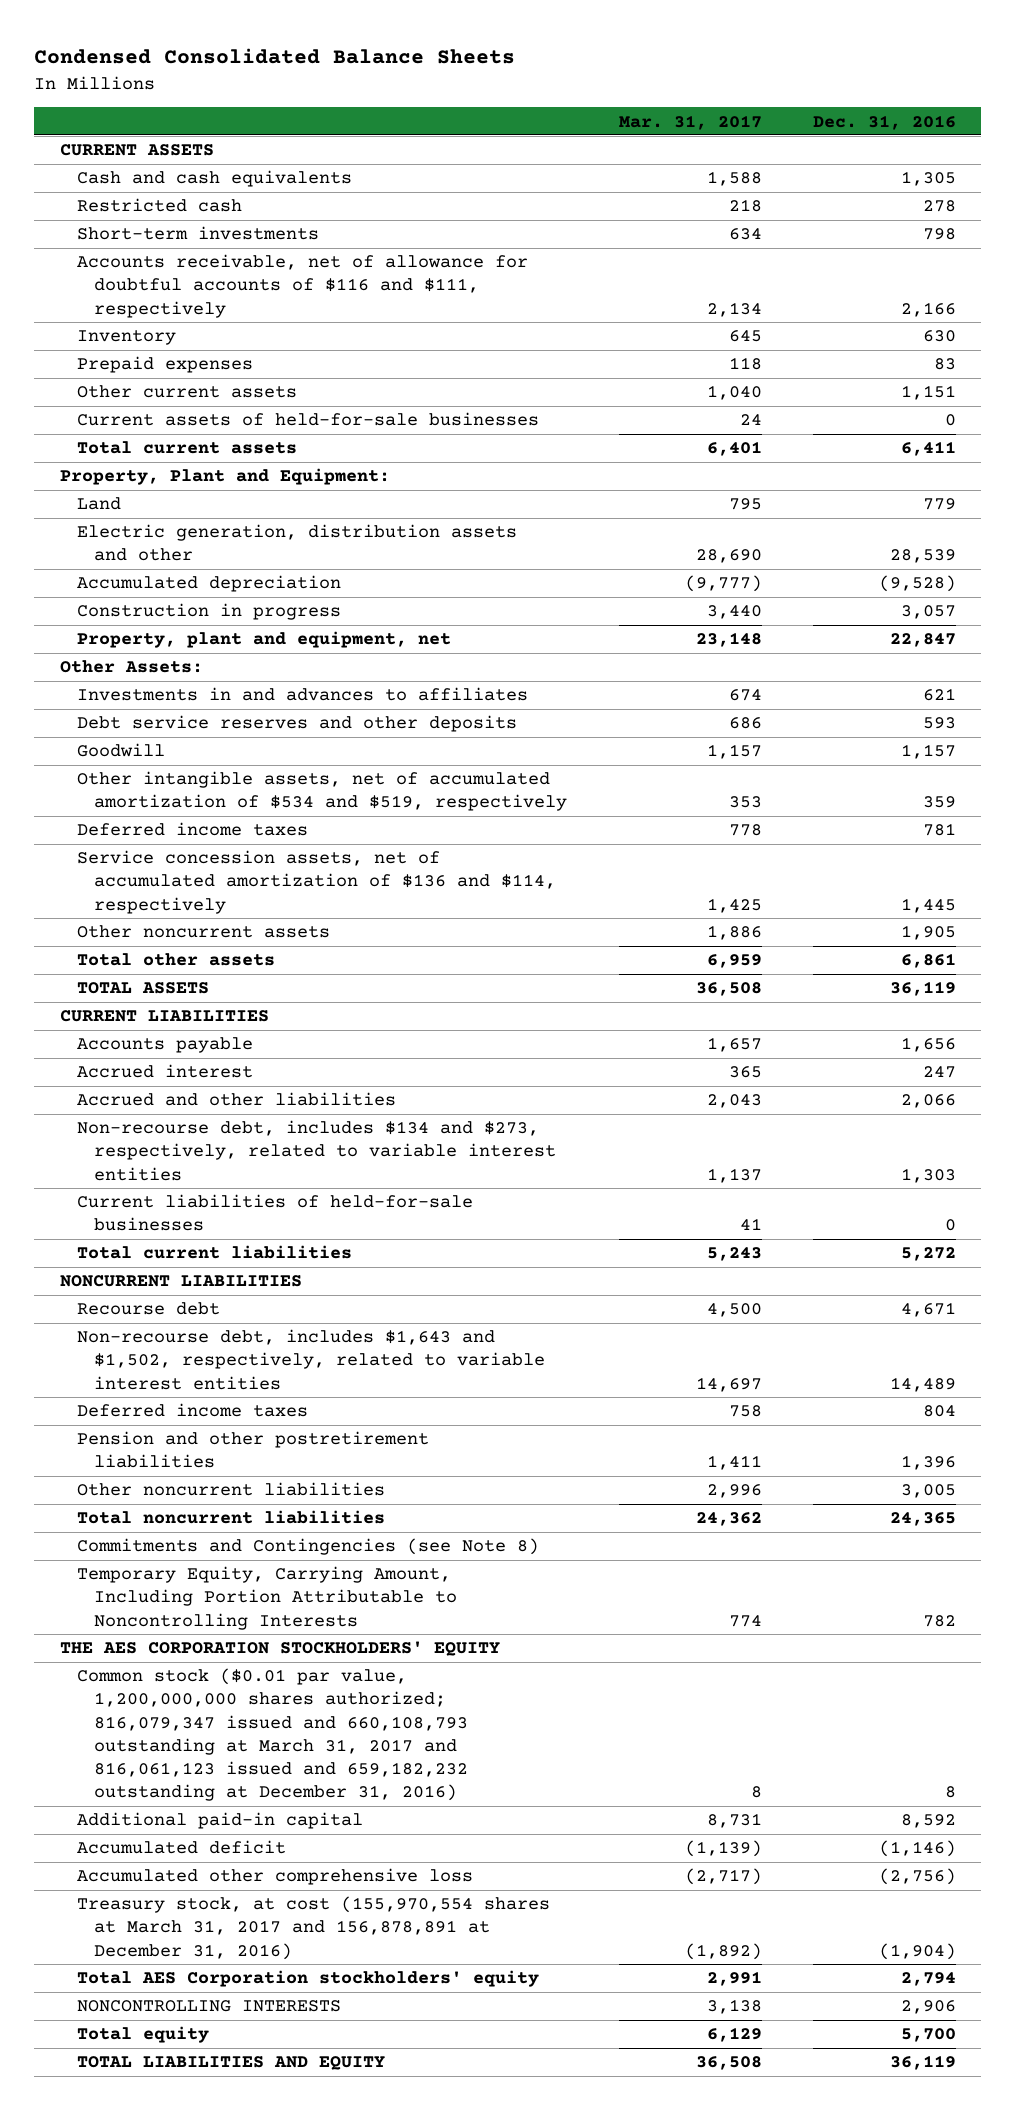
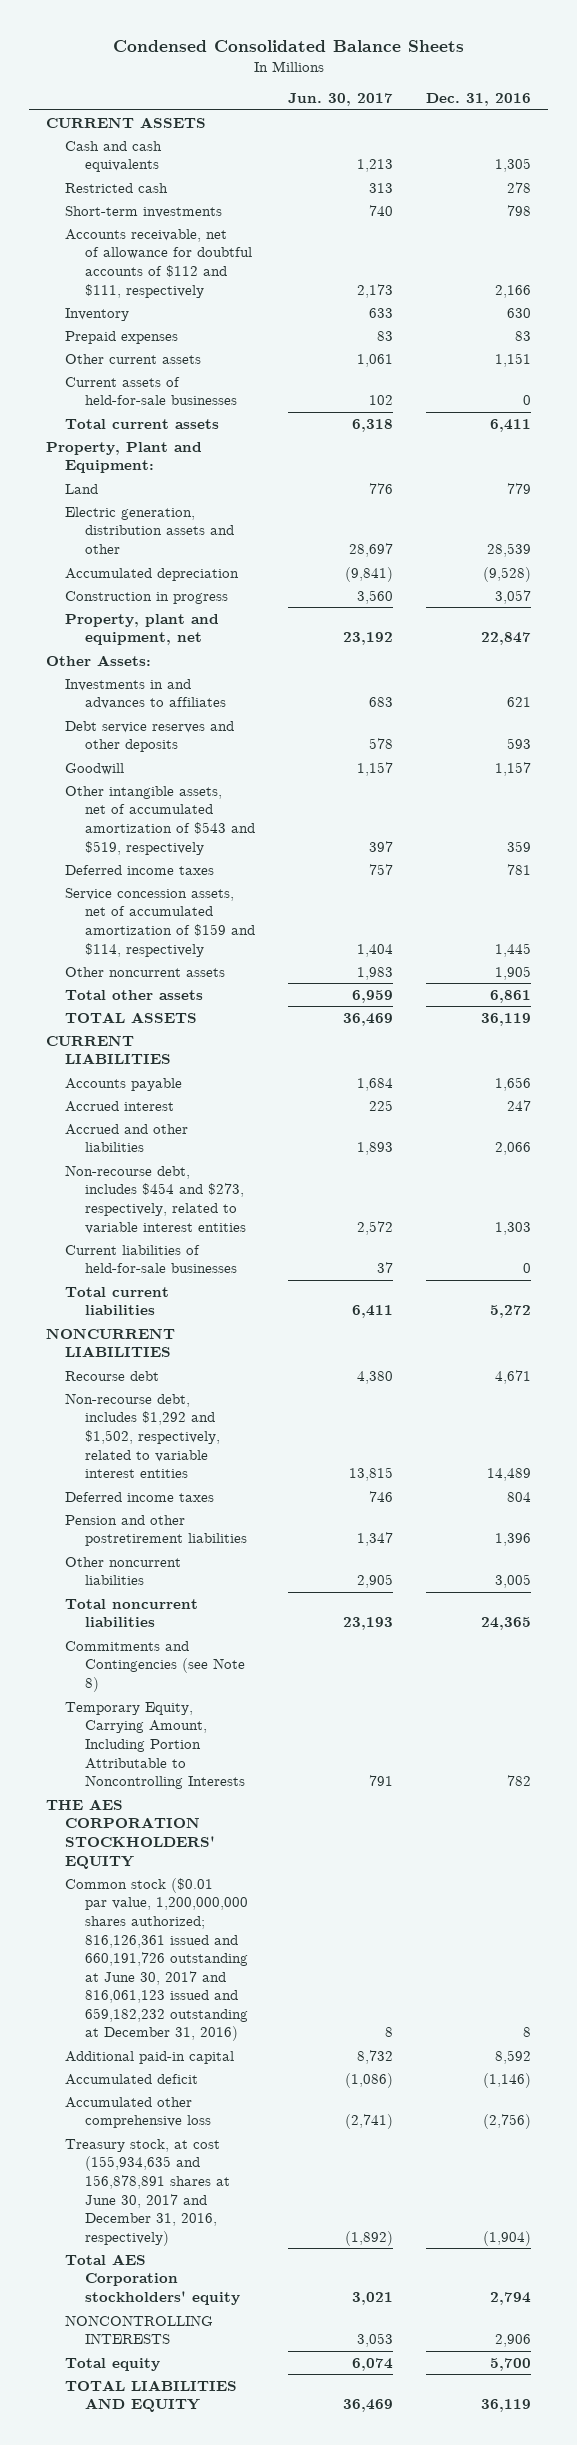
- | Mar. 31, 2017 | Dec. 31, 2016
+ | Jun. 30, 2017 | Dec. 31, 2016
- Accounts receivable, net of allowance for doubtful accounts of $116 and $111, respectively | 2,134 | 2,166
+ Accounts receivable, net of allowance for doubtful accounts of $112 and $111, respectively | 2,173 | 2,166
- Other intangible assets, net of accumulated amortization of $534 and $519, respectively | 353 | 359
+ Other intangible assets, net of accumulated amortization of $543 and $519, respectively | 397 | 359
- Service concession assets, net of accumulated amortization of $136 and $114, respectively | 1,425 | 1,445
+ Service concession assets, net of accumulated amortization of $159 and $114, respectively | 1,404 | 1,445
- Non-recourse debt, includes $134 and $273, respectively, related to variable interest entities | 1,137 | 1,303
+ Non-recourse debt, includes $454 and $273, respectively, related to variable interest entities | 2,572 | 1,303
- Non-recourse debt, includes $1,643 and $1,502, respectively, related to variable interest entities | 14,697 | 14,489
+ Non-recourse debt, includes $1,292 and $1,502, respectively, related to variable interest entities | 13,815 | 14,489
- Common stock ($0.01 par value, 1,200,000,000 shares authorized; 816,079,347 issued and 660,108,793 outstanding at March 31, 2017 and 816,061,123 issued and 659,182,232 outstanding at December 31, 2016) | 8 | 8
+ Common stock ($0.01 par value, 1,200,000,000 shares authorized; 816,126,361 issued and 660,191,726 outstanding at June 30, 2017 and 816,061,123 issued and 659,182,232 outstanding at December 31, 2016) | 8 | 8
- Treasury stock, at cost (155,970,554 shares at March 31, 2017 and 156,878,891 at December 31, 2016) | (1,892) | (1,904)
+ Treasury stock, at cost (155,934,635 and 156,878,891 shares at June 30, 2017 and December 31, 2016, respectively) | (1,892) | (1,904)

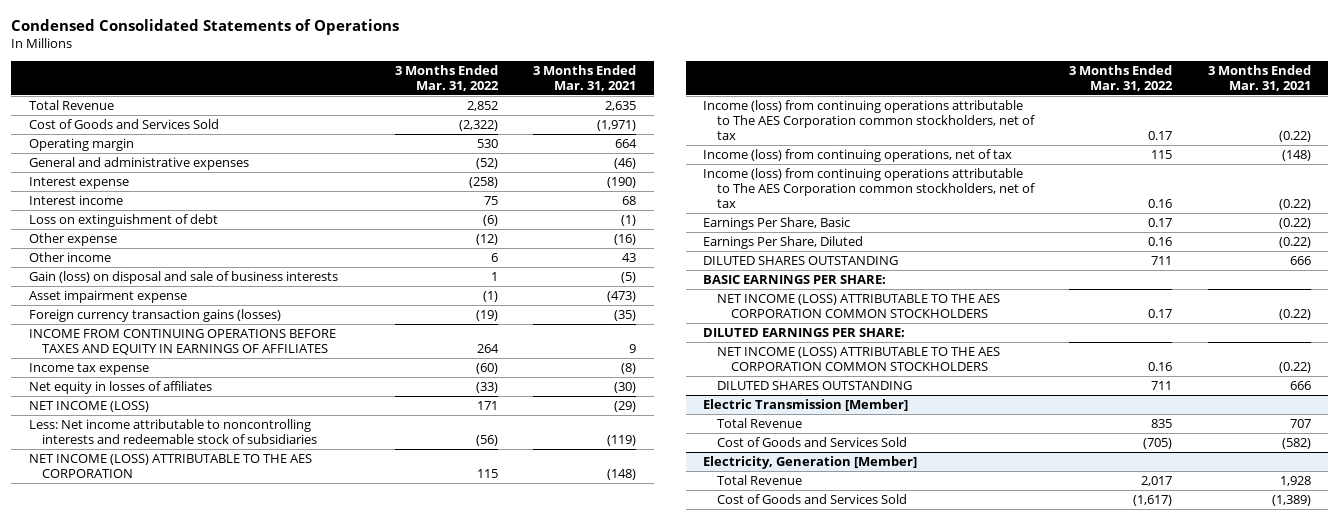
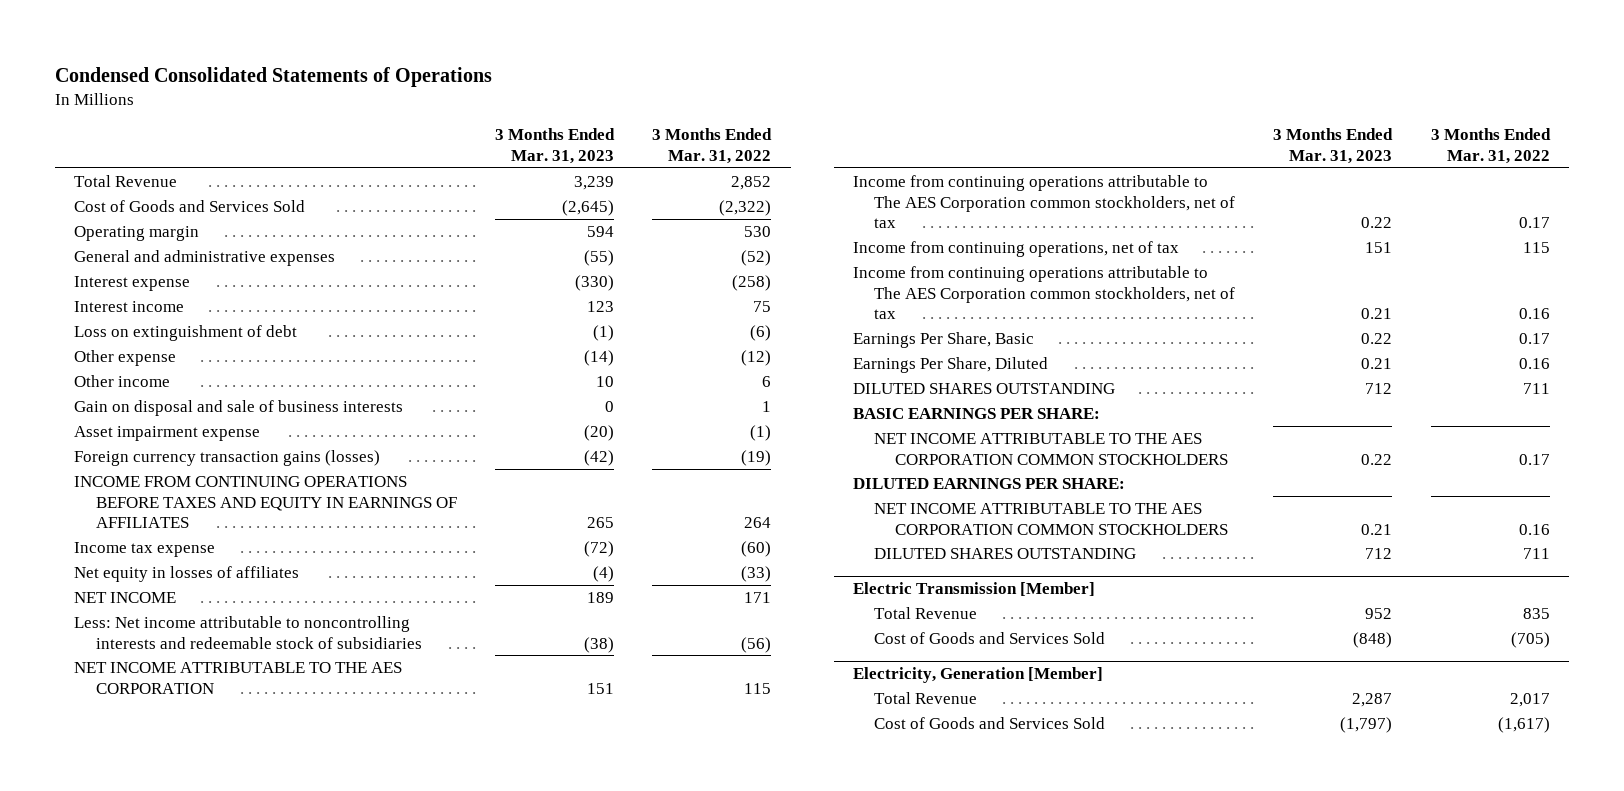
- | 3 Months Ended Mar. 31, 2022 | 3 Months Ended Mar. 31, 2021
+ | 3 Months Ended Mar. 31, 2023 | 3 Months Ended Mar. 31, 2022
- Gain (loss) on disposal and sale of business interests | 1 | (5)
+ Gain on disposal and sale of business interests | 0 | 1
- NET INCOME (LOSS) | 171 | (29)
+ NET INCOME | 189 | 171
- NET INCOME (LOSS) ATTRIBUTABLE TO THE AES CORPORATION | 115 | (148)
- Income (loss) from continuing operations attributable to The AES Corporation common stockholders, net of tax | 0.17 | (0.22)
- Income (loss) from continuing operations, net of tax | 115 | (148)
- Income (loss) from continuing operations attributable to The AES Corporation common stockholders, net of tax | 0.16 | (0.22)
+ NET INCOME ATTRIBUTABLE TO THE AES CORPORATION | 151 | 115
+ Income from continuing operations attributable to The AES Corporation common stockholders, net of tax | 0.22 | 0.17
+ Income from continuing operations, net of tax | 151 | 115
+ Income from continuing operations attributable to The AES Corporation common stockholders, net of tax | 0.21 | 0.16
- NET INCOME (LOSS) ATTRIBUTABLE TO THE AES CORPORATION COMMON STOCKHOLDERS | 0.17 | (0.22)
+ NET INCOME ATTRIBUTABLE TO THE AES CORPORATION COMMON STOCKHOLDERS | 0.22 | 0.17
- NET INCOME (LOSS) ATTRIBUTABLE TO THE AES CORPORATION COMMON STOCKHOLDERS | 0.16 | (0.22)
+ NET INCOME ATTRIBUTABLE TO THE AES CORPORATION COMMON STOCKHOLDERS | 0.21 | 0.16

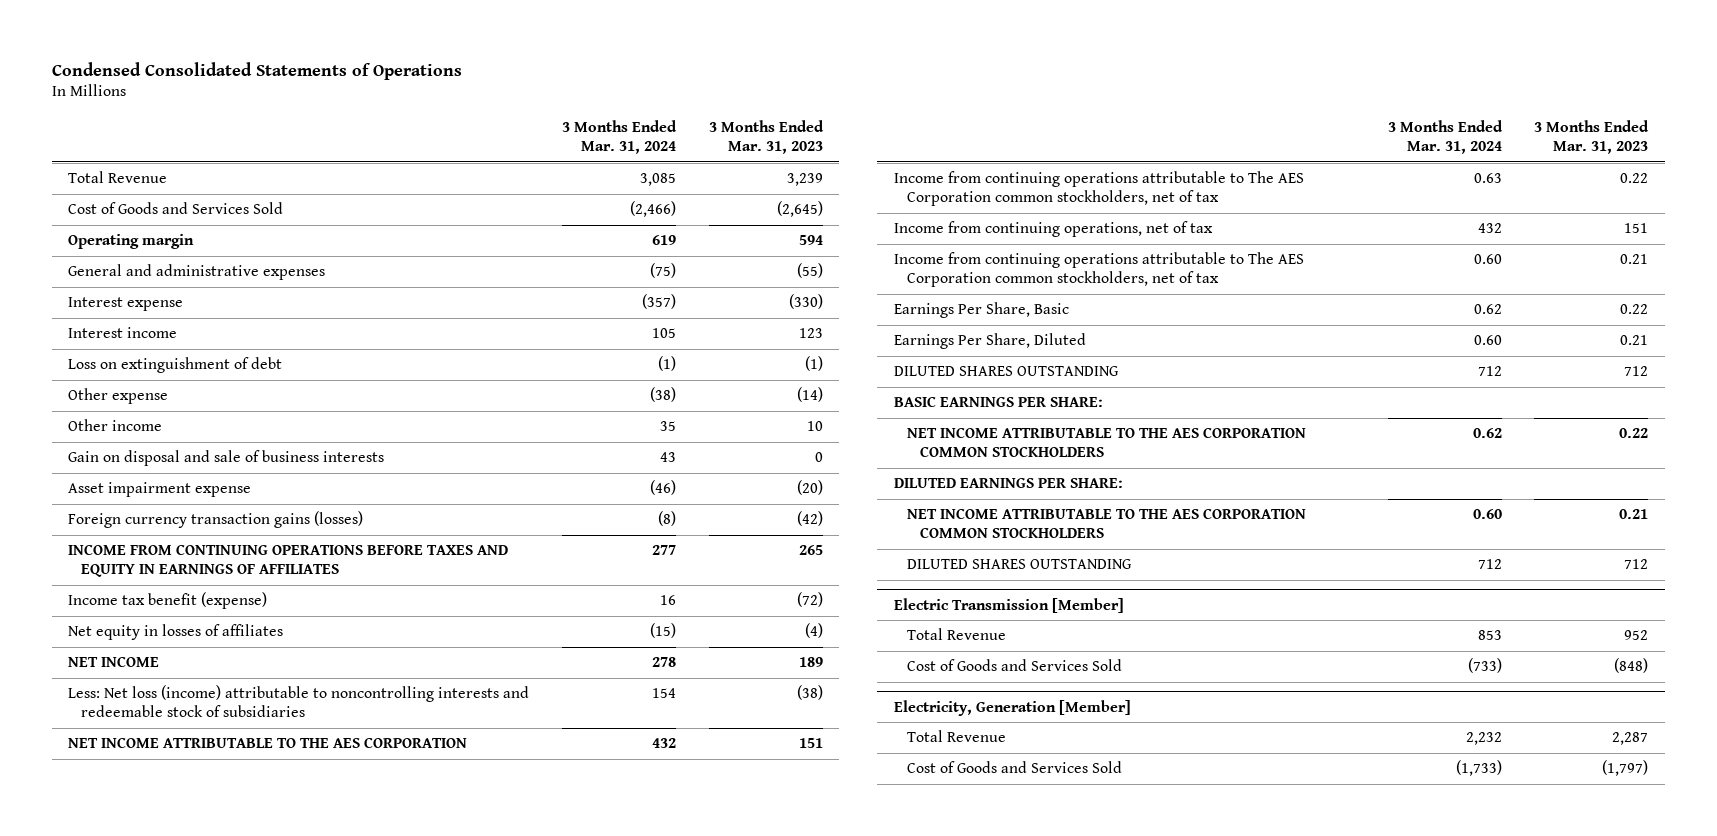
- | 3 Months Ended Mar. 31, 2023 | 3 Months Ended Mar. 31, 2022
+ | 3 Months Ended Mar. 31, 2024 | 3 Months Ended Mar. 31, 2023
- Income tax expense | (72) | (60)
+ Income tax benefit (expense) | 16 | (72)
- Less: Net income attributable to noncontrolling interests and redeemable stock of subsidiaries | (38) | (56)
+ Less: Net loss (income) attributable to noncontrolling interests and redeemable stock of subsidiaries | 154 | (38)

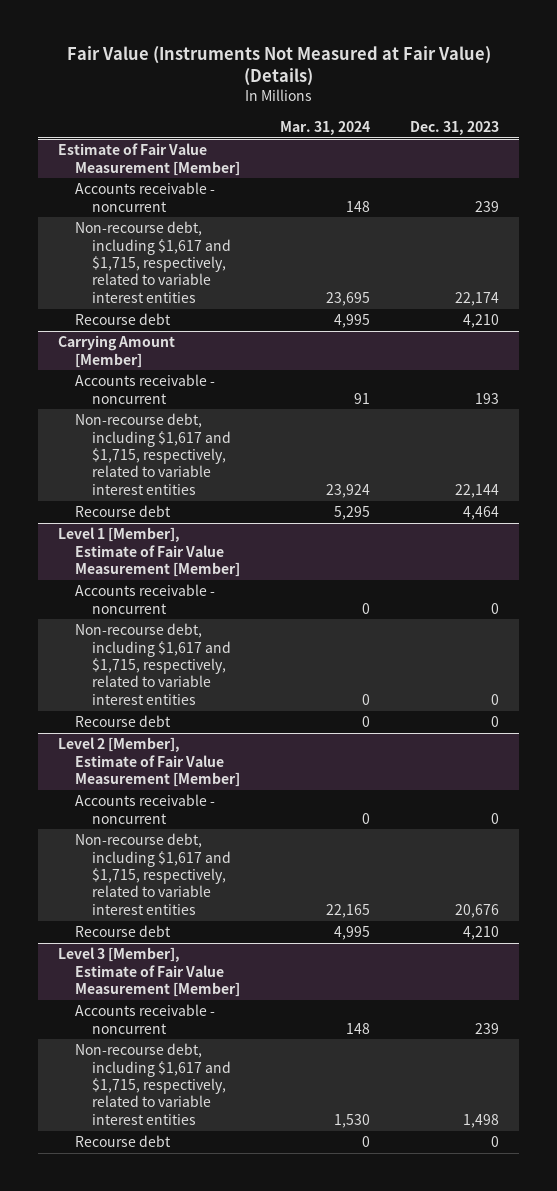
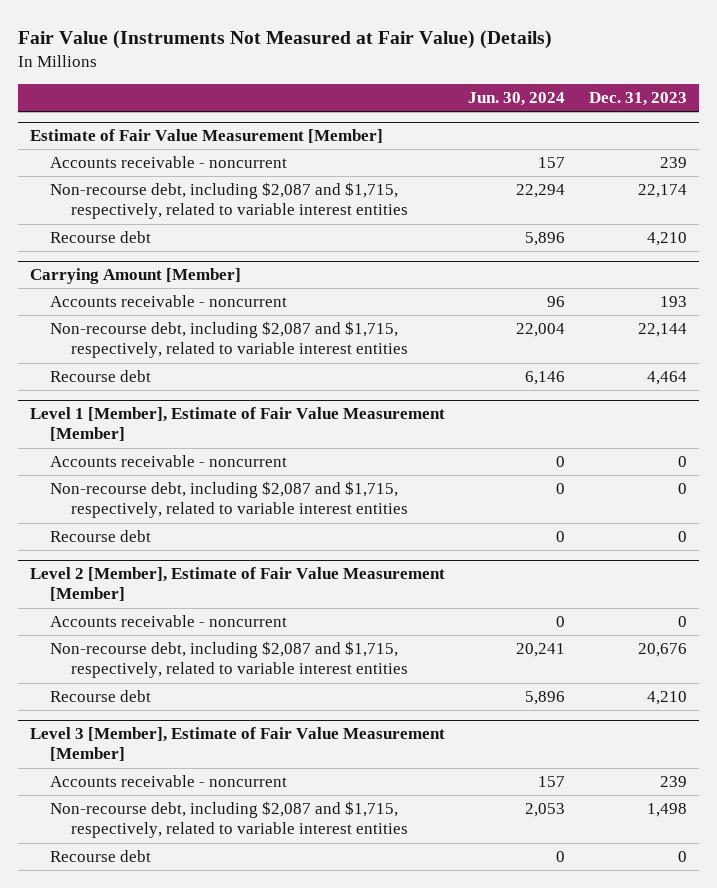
- | Mar. 31, 2024 | Dec. 31, 2023
+ | Jun. 30, 2024 | Dec. 31, 2023
@ Estimate of Fair Value Measurement [Member]
- Non-recourse debt, including $1,617 and $1,715, respectively, related to variable interest entities | 23,695 | 22,174
+ Non-recourse debt, including $2,087 and $1,715, respectively, related to variable interest entities | 22,294 | 22,174
@ Carrying Amount [Member]
- Non-recourse debt, including $1,617 and $1,715, respectively, related to variable interest entities | 23,924 | 22,144
+ Non-recourse debt, including $2,087 and $1,715, respectively, related to variable interest entities | 22,004 | 22,144
@ Level 1 [Member], Estimate of Fair Value Measurement [Member]
- Non-recourse debt, including $1,617 and $1,715, respectively, related to variable interest entities | 0 | 0
+ Non-recourse debt, including $2,087 and $1,715, respectively, related to variable interest entities | 0 | 0
@ Level 2 [Member], Estimate of Fair Value Measurement [Member]
- Non-recourse debt, including $1,617 and $1,715, respectively, related to variable interest entities | 22,165 | 20,676
+ Non-recourse debt, including $2,087 and $1,715, respectively, related to variable interest entities | 20,241 | 20,676
@ Level 3 [Member], Estimate of Fair Value Measurement [Member]
- Non-recourse debt, including $1,617 and $1,715, respectively, related to variable interest entities | 1,530 | 1,498
+ Non-recourse debt, including $2,087 and $1,715, respectively, related to variable interest entities | 2,053 | 1,498

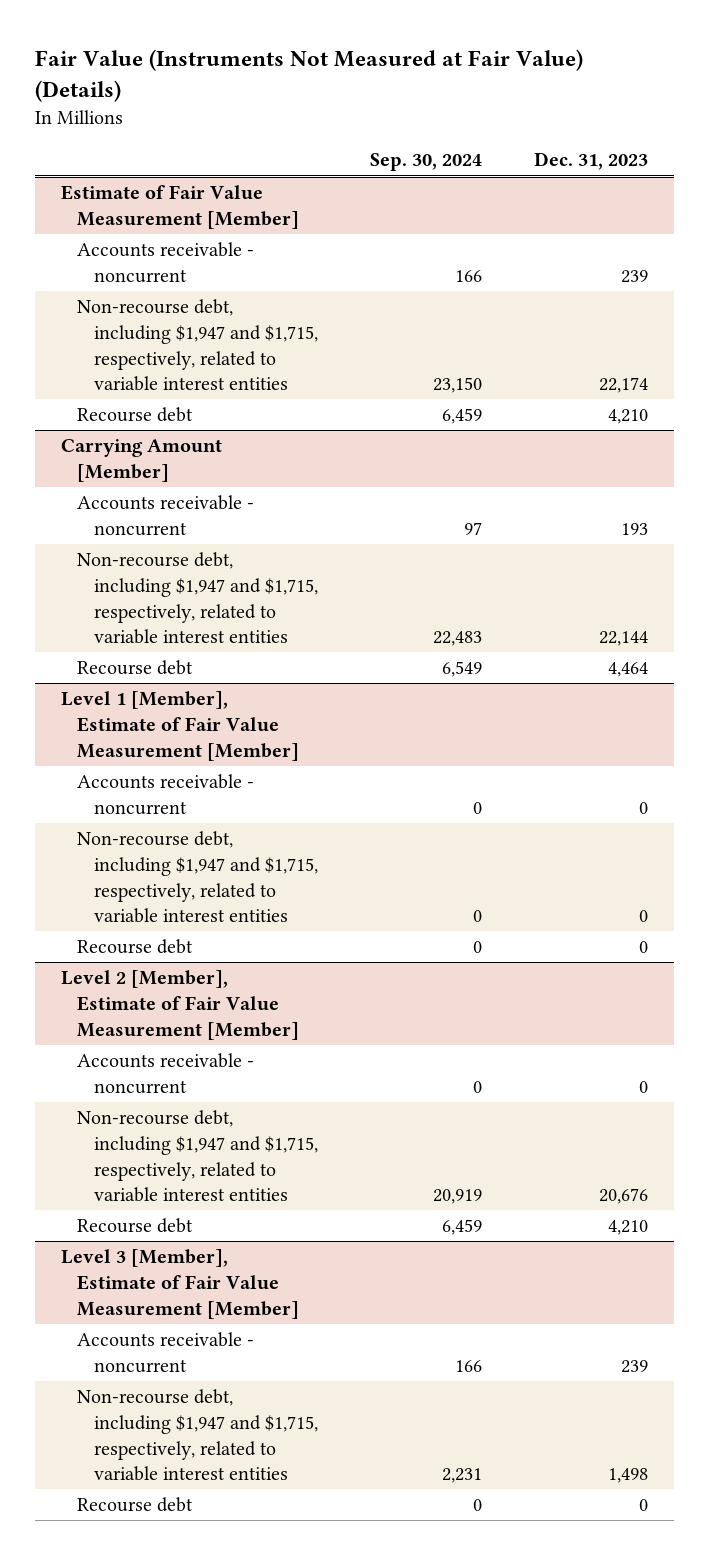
- | Jun. 30, 2024 | Dec. 31, 2023
+ | Sep. 30, 2024 | Dec. 31, 2023
@ Estimate of Fair Value Measurement [Member]
- Non-recourse debt, including $2,087 and $1,715, respectively, related to variable interest entities | 22,294 | 22,174
+ Non-recourse debt, including $1,947 and $1,715, respectively, related to variable interest entities | 23,150 | 22,174
@ Carrying Amount [Member]
- Non-recourse debt, including $2,087 and $1,715, respectively, related to variable interest entities | 22,004 | 22,144
+ Non-recourse debt, including $1,947 and $1,715, respectively, related to variable interest entities | 22,483 | 22,144
@ Level 1 [Member], Estimate of Fair Value Measurement [Member]
- Non-recourse debt, including $2,087 and $1,715, respectively, related to variable interest entities | 0 | 0
+ Non-recourse debt, including $1,947 and $1,715, respectively, related to variable interest entities | 0 | 0
@ Level 2 [Member], Estimate of Fair Value Measurement [Member]
- Non-recourse debt, including $2,087 and $1,715, respectively, related to variable interest entities | 20,241 | 20,676
+ Non-recourse debt, including $1,947 and $1,715, respectively, related to variable interest entities | 20,919 | 20,676
@ Level 3 [Member], Estimate of Fair Value Measurement [Member]
- Non-recourse debt, including $2,087 and $1,715, respectively, related to variable interest entities | 2,053 | 1,498
+ Non-recourse debt, including $1,947 and $1,715, respectively, related to variable interest entities | 2,231 | 1,498

